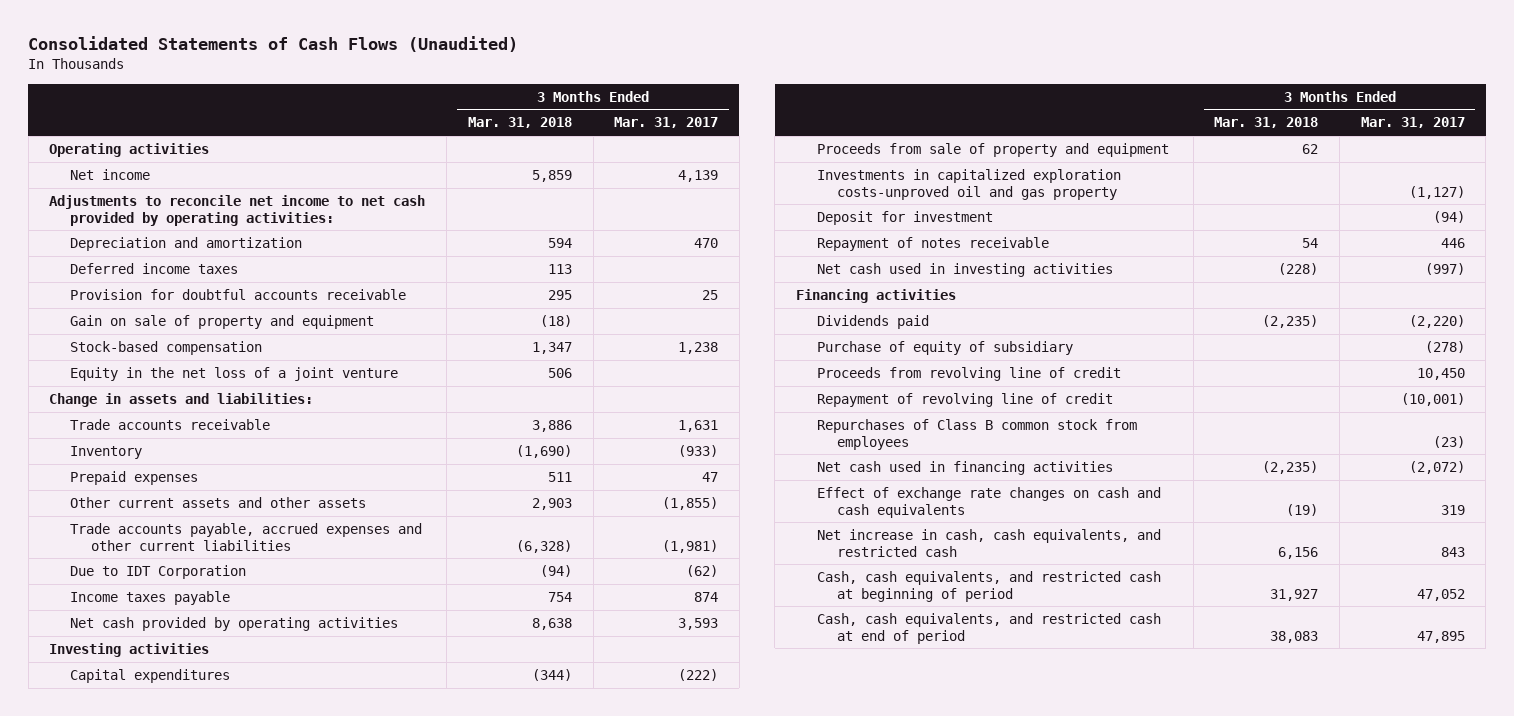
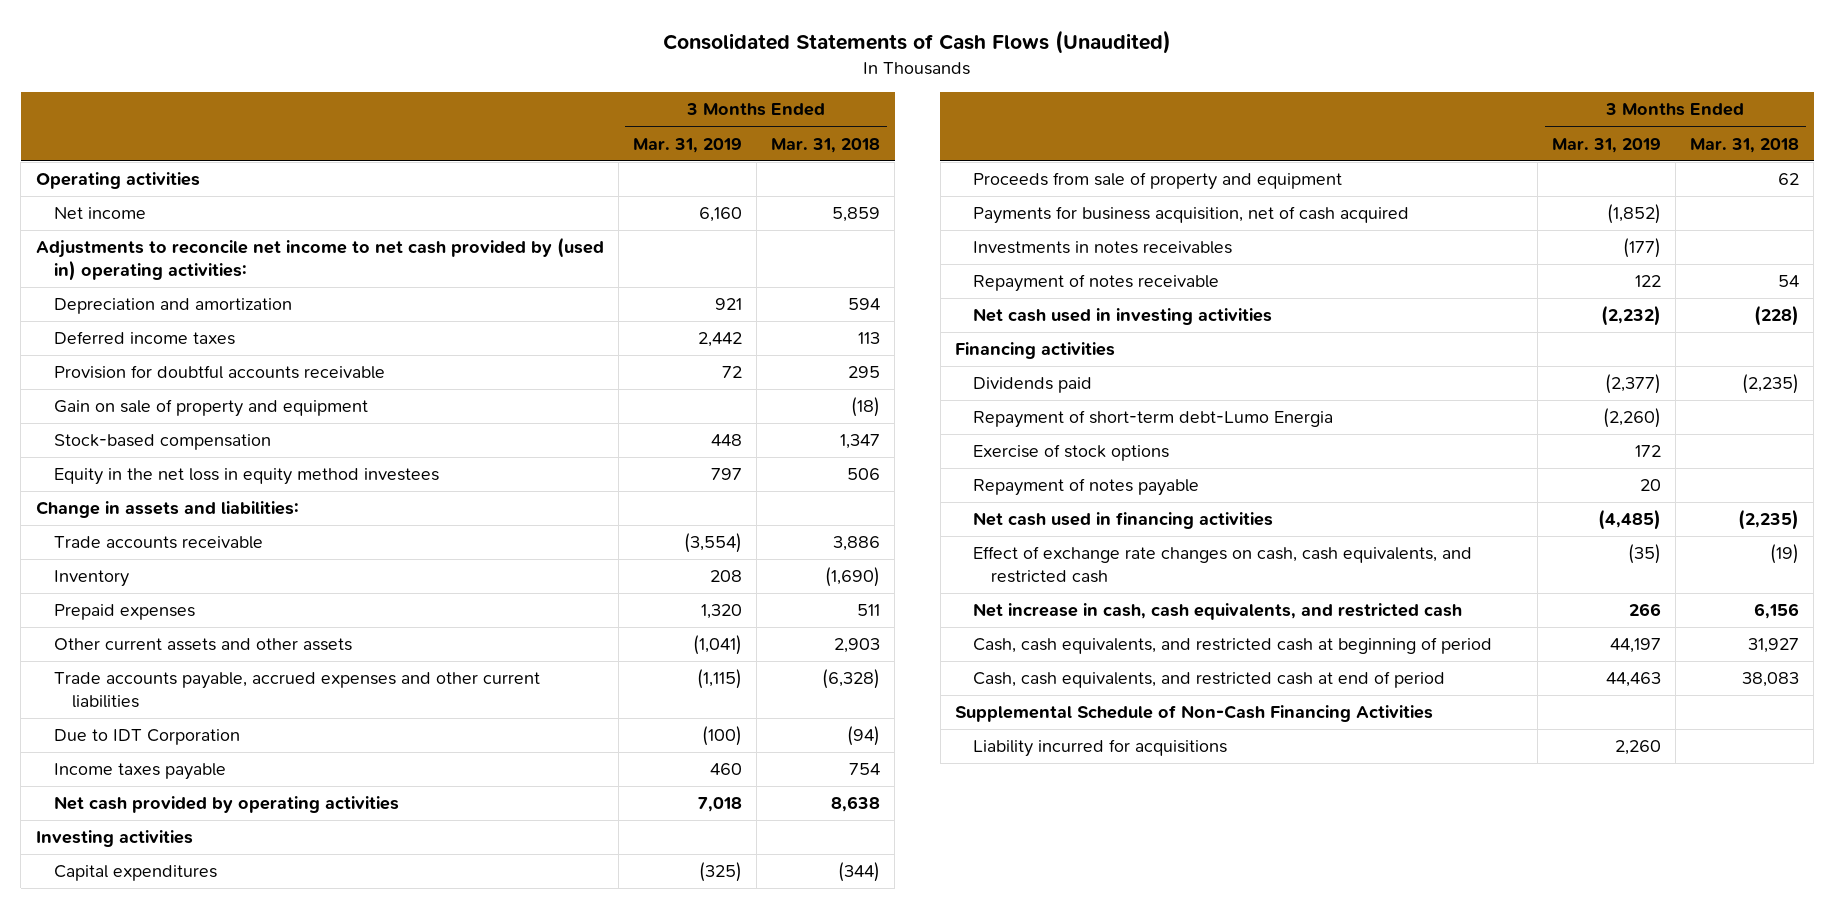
- | 3 Months Ended Mar. 31, 2018 | 3 Months Ended Mar. 31, 2017
+ | 3 Months Ended Mar. 31, 2019 | 3 Months Ended Mar. 31, 2018
- Adjustments to reconcile net income to net cash provided by operating activities:
+ Adjustments to reconcile net income to net cash provided by (used in) operating activities:
- Equity in the net loss of a joint venture | 506 |
+ Equity in the net loss in equity method investees | 797 | 506
- Investments in capitalized exploration costs-unproved oil and gas property | | (1,127)
- Deposit for investment | | (94)
+ Payments for business acquisition, net of cash acquired | (1,852) |
+ Investments in notes receivables | (177) |
- Purchase of equity of subsidiary | | (278)
- Proceeds from revolving line of credit | | 10,450
- Repayment of revolving line of credit | | (10,001)
- Repurchases of Class B common stock from employees | | (23)
+ Repayment of short-term debt-Lumo Energia | (2,260) |
+ Exercise of stock options | 172 |
+ Repayment of notes payable | 20 |
- Effect of exchange rate changes on cash and cash equivalents | (19) | 319
+ Effect of exchange rate changes on cash, cash equivalents, and restricted cash | (35) | (19)
+ Supplemental Schedule of Non-Cash Financing Activities
+ Liability incurred for acquisitions | 2,260 |

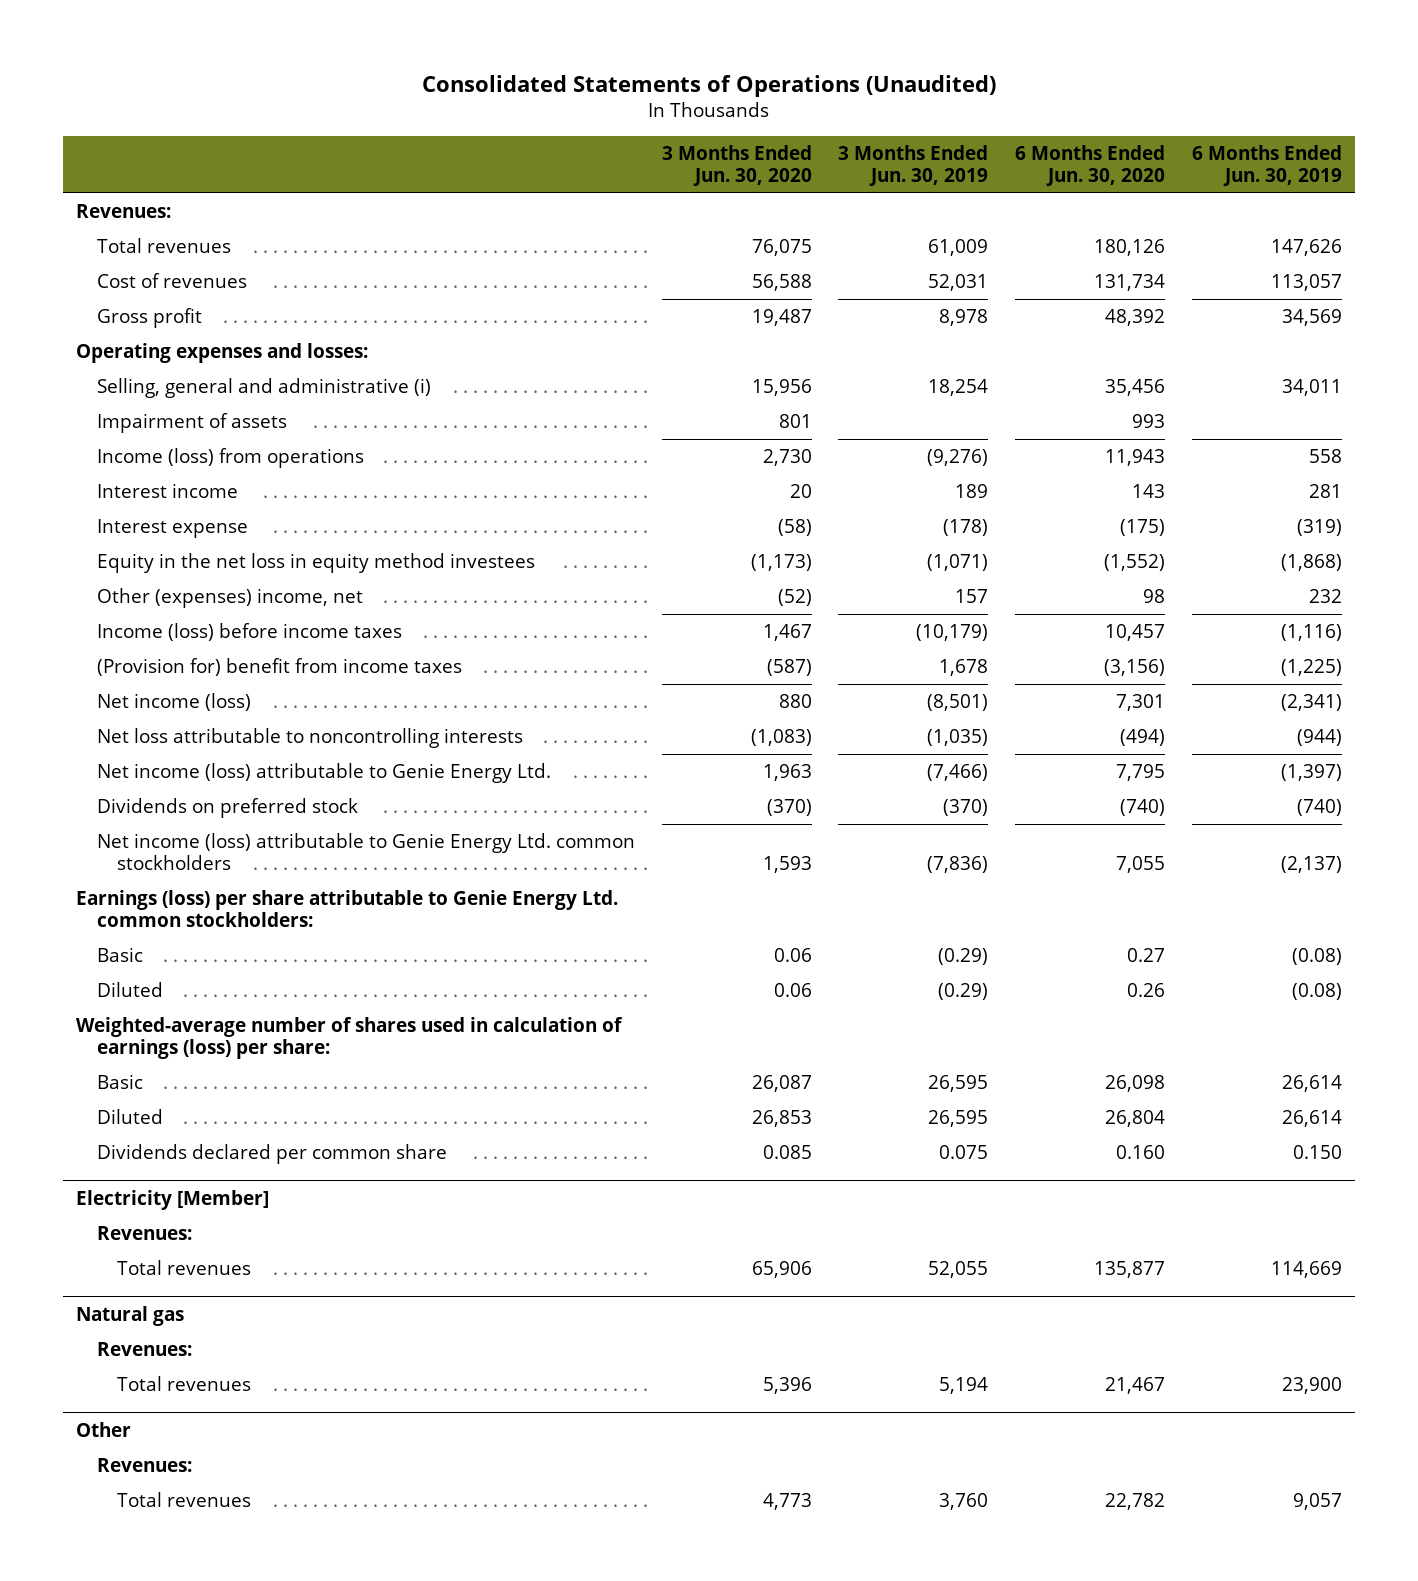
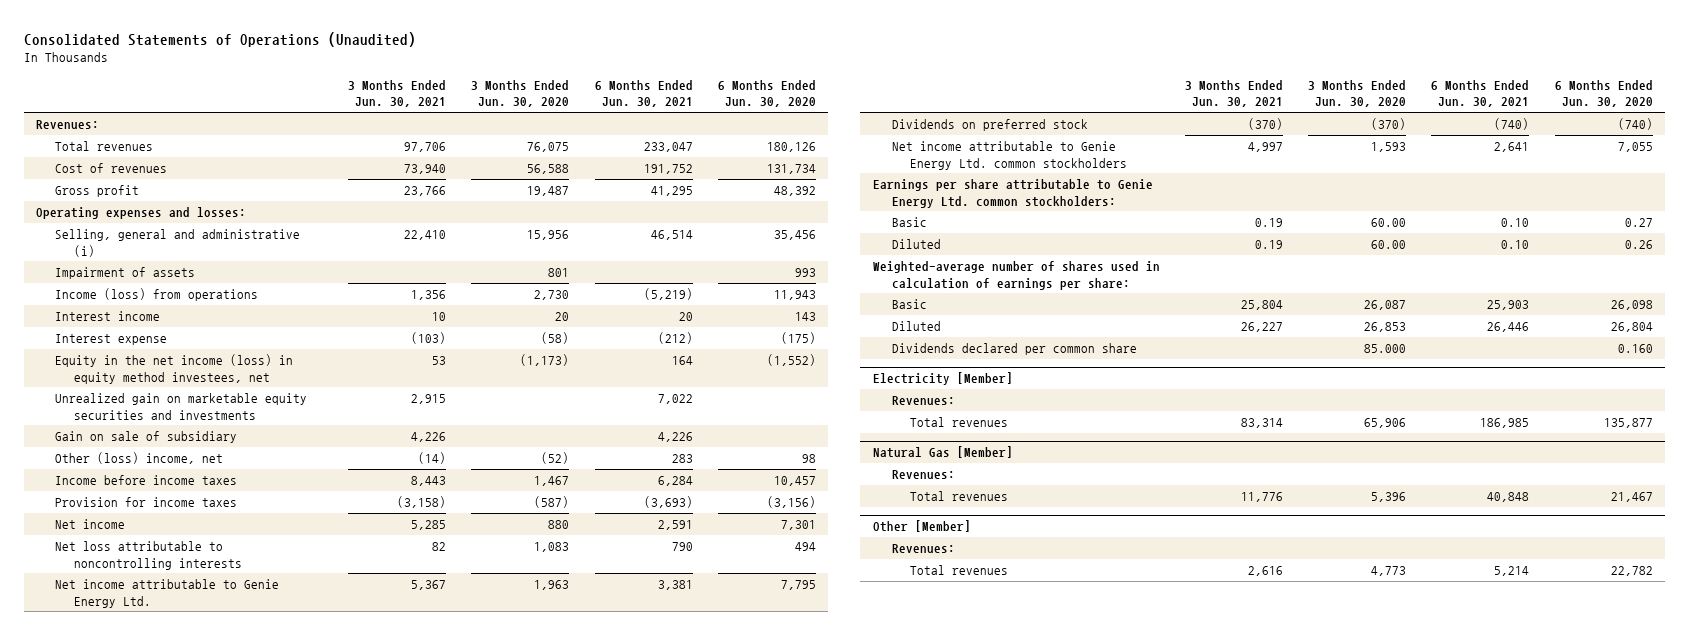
- | 3 Months Ended Jun. 30, 2020 | 3 Months Ended Jun. 30, 2019 | 6 Months Ended Jun. 30, 2020 | 6 Months Ended Jun. 30, 2019
+ | 3 Months Ended Jun. 30, 2021 | 3 Months Ended Jun. 30, 2020 | 6 Months Ended Jun. 30, 2021 | 6 Months Ended Jun. 30, 2020
- Equity in the net loss in equity method investees | (1,173) | (1,071) | (1,552) | (1,868)
- Other (expenses) income, net | (52) | 157 | 98 | 232
- Income (loss) before income taxes | 1,467 | (10,179) | 10,457 | (1,116)
- (Provision for) benefit from income taxes | (587) | 1,678 | (3,156) | (1,225)
- Net income (loss) | 880 | (8,501) | 7,301 | (2,341)
- Net loss attributable to noncontrolling interests | (1,083) | (1,035) | (494) | (944)
- Net income (loss) attributable to Genie Energy Ltd. | 1,963 | (7,466) | 7,795 | (1,397)
+ Equity in the net income (loss) in equity method investees, net | 53 | (1,173) | 164 | (1,552)
+ Unrealized gain on marketable equity securities and investments | 2,915 | | 7,022 |
+ Gain on sale of subsidiary | 4,226 | | 4,226 |
+ Other (loss) income, net | (14) | (52) | 283 | 98
+ Income before income taxes | 8,443 | 1,467 | 6,284 | 10,457
+ Provision for income taxes | (3,158) | (587) | (3,693) | (3,156)
+ Net income | 5,285 | 880 | 2,591 | 7,301
+ Net loss attributable to noncontrolling interests | 82 | 1,083 | 790 | 494
+ Net income attributable to Genie Energy Ltd. | 5,367 | 1,963 | 3,381 | 7,795
- Net income (loss) attributable to Genie Energy Ltd. common stockholders | 1,593 | (7,836) | 7,055 | (2,137)
- Earnings (loss) per share attributable to Genie Energy Ltd. common stockholders:
- Basic | 0.06 | (0.29) | 0.27 | (0.08)
- Diluted | 0.06 | (0.29) | 0.26 | (0.08)
- Weighted-average number of shares used in calculation of earnings (loss) per share:
+ Net income attributable to Genie Energy Ltd. common stockholders | 4,997 | 1,593 | 2,641 | 7,055
+ Earnings per share attributable to Genie Energy Ltd. common stockholders:
+ Basic | 0.19 | 60.00 | 0.10 | 0.27
+ Diluted | 0.19 | 60.00 | 0.10 | 0.26
+ Weighted-average number of shares used in calculation of earnings per share:
- Dividends declared per common share | 0.085 | 0.075 | 0.160 | 0.150
+ Dividends declared per common share | | 85.000 | | 0.160
- Natural gas
+ Natural Gas [Member]
- Other
+ Other [Member]

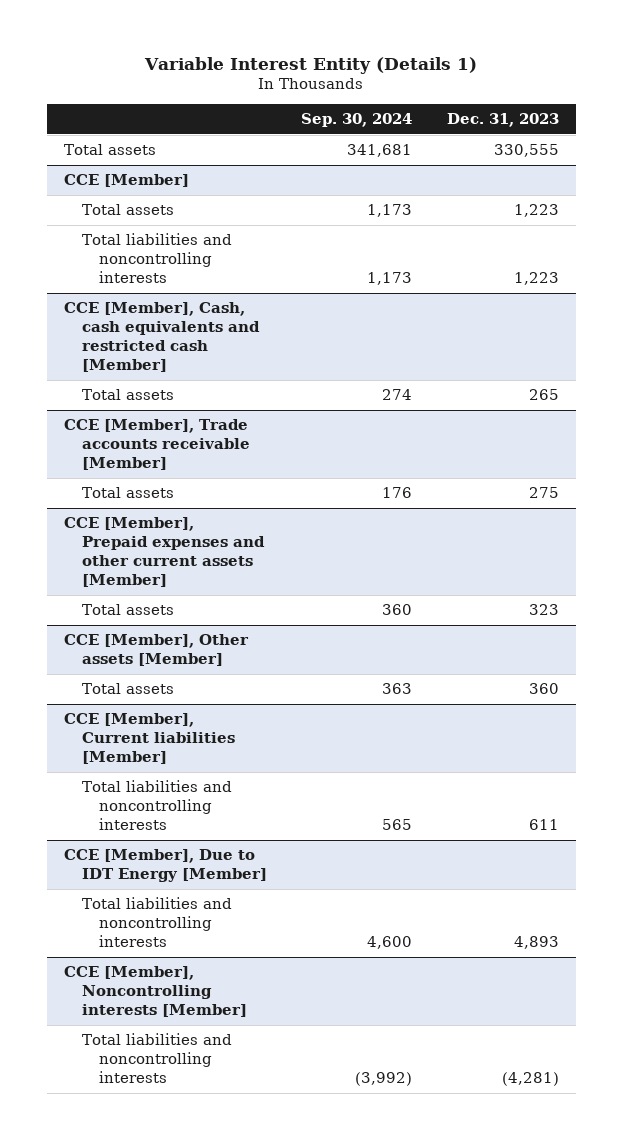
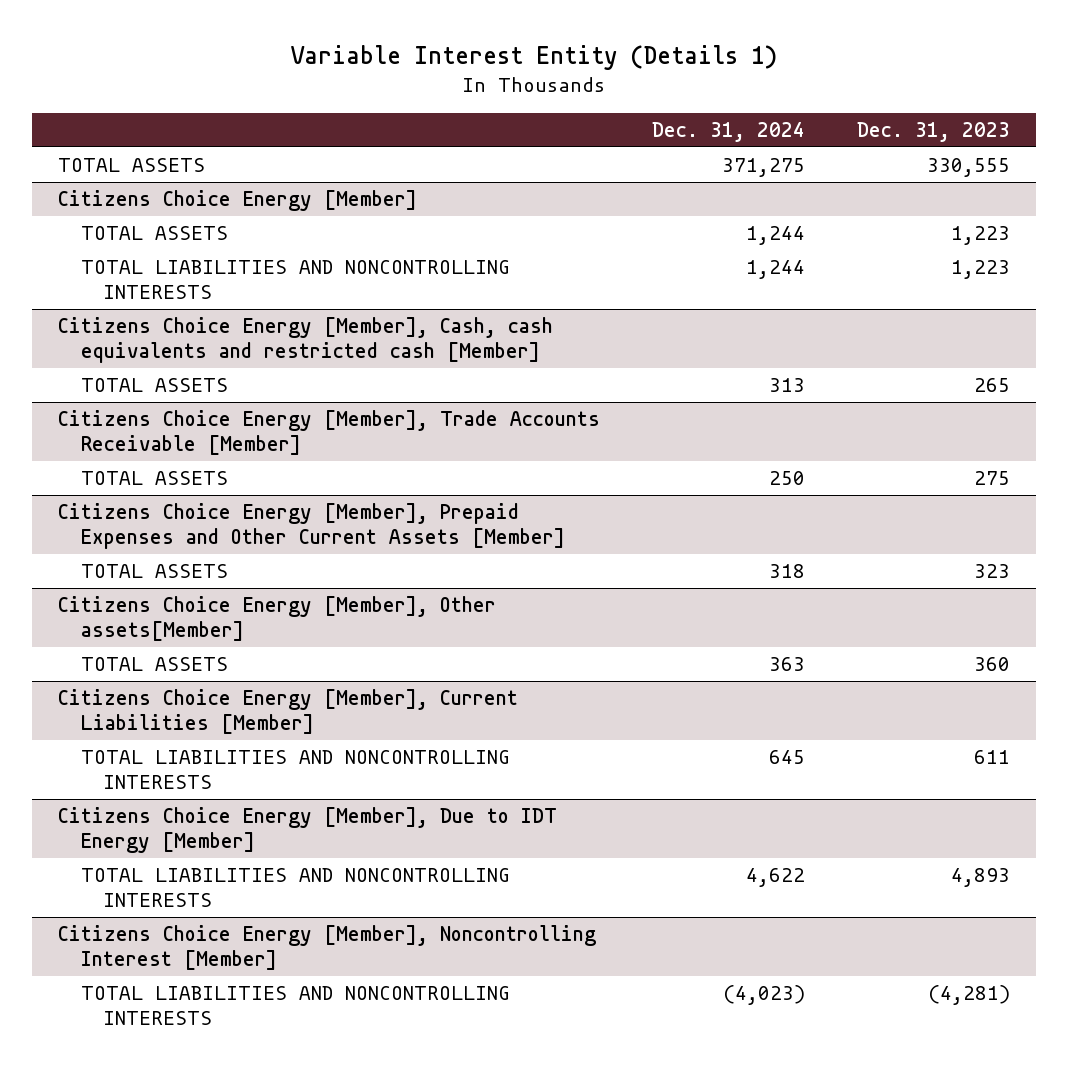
- | Sep. 30, 2024 | Dec. 31, 2023
+ | Dec. 31, 2024 | Dec. 31, 2023
- Total assets | 341,681 | 330,555
- CCE [Member]
- Total assets | 1,173 | 1,223
- Total liabilities and noncontrolling interests | 1,173 | 1,223
- CCE [Member], Cash, cash equivalents and restricted cash [Member]
- Total assets | 274 | 265
- CCE [Member], Trade accounts receivable [Member]
- Total assets | 176 | 275
- CCE [Member], Prepaid expenses and other current assets [Member]
- Total assets | 360 | 323
- CCE [Member], Other assets [Member]
- Total assets | 363 | 360
- CCE [Member], Current liabilities [Member]
- Total liabilities and noncontrolling interests | 565 | 611
- CCE [Member], Due to IDT Energy [Member]
- Total liabilities and noncontrolling interests | 4,600 | 4,893
- CCE [Member], Noncontrolling interests [Member]
- Total liabilities and noncontrolling interests | (3,992) | (4,281)
+ TOTAL ASSETS | 371,275 | 330,555
+ Citizens Choice Energy [Member]
+ TOTAL ASSETS | 1,244 | 1,223
+ TOTAL LIABILITIES AND NONCONTROLLING INTERESTS | 1,244 | 1,223
+ Citizens Choice Energy [Member], Cash, cash equivalents and restricted cash [Member]
+ TOTAL ASSETS | 313 | 265
+ Citizens Choice Energy [Member], Trade Accounts Receivable [Member]
+ TOTAL ASSETS | 250 | 275
+ Citizens Choice Energy [Member], Prepaid Expenses and Other Current Assets [Member]
+ TOTAL ASSETS | 318 | 323
+ Citizens Choice Energy [Member], Other assets[Member]
+ TOTAL ASSETS | 363 | 360
+ Citizens Choice Energy [Member], Current Liabilities [Member]
+ TOTAL LIABILITIES AND NONCONTROLLING INTERESTS | 645 | 611
+ Citizens Choice Energy [Member], Due to IDT Energy [Member]
+ TOTAL LIABILITIES AND NONCONTROLLING INTERESTS | 4,622 | 4,893
+ Citizens Choice Energy [Member], Noncontrolling Interest [Member]
+ TOTAL LIABILITIES AND NONCONTROLLING INTERESTS | (4,023) | (4,281)

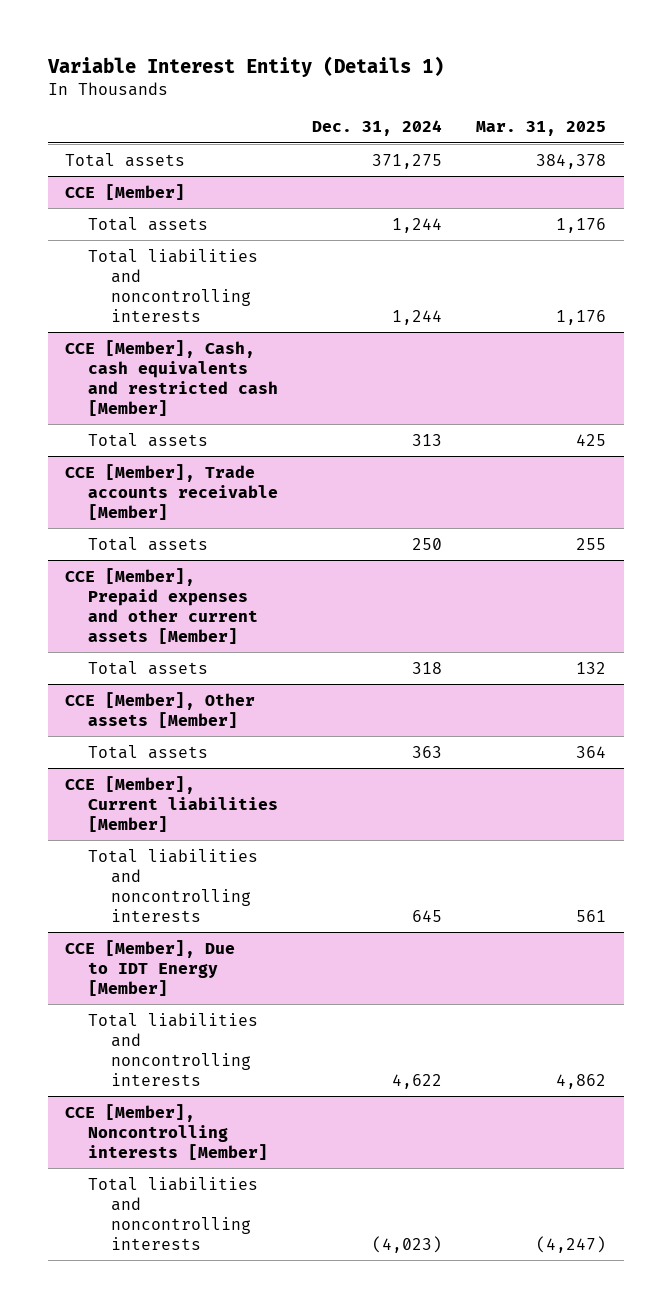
- | Dec. 31, 2024 | Dec. 31, 2023
+ | Dec. 31, 2024 | Mar. 31, 2025
- TOTAL ASSETS | 371,275 | 330,555
- Citizens Choice Energy [Member]
- TOTAL ASSETS | 1,244 | 1,223
- TOTAL LIABILITIES AND NONCONTROLLING INTERESTS | 1,244 | 1,223
- Citizens Choice Energy [Member], Cash, cash equivalents and restricted cash [Member]
- TOTAL ASSETS | 313 | 265
- Citizens Choice Energy [Member], Trade Accounts Receivable [Member]
- TOTAL ASSETS | 250 | 275
- Citizens Choice Energy [Member], Prepaid Expenses and Other Current Assets [Member]
- TOTAL ASSETS | 318 | 323
- Citizens Choice Energy [Member], Other assets[Member]
- TOTAL ASSETS | 363 | 360
- Citizens Choice Energy [Member], Current Liabilities [Member]
- TOTAL LIABILITIES AND NONCONTROLLING INTERESTS | 645 | 611
- Citizens Choice Energy [Member], Due to IDT Energy [Member]
- TOTAL LIABILITIES AND NONCONTROLLING INTERESTS | 4,622 | 4,893
- Citizens Choice Energy [Member], Noncontrolling Interest [Member]
- TOTAL LIABILITIES AND NONCONTROLLING INTERESTS | (4,023) | (4,281)
+ Total assets | 371,275 | 384,378
+ CCE [Member]
+ Total assets | 1,244 | 1,176
+ Total liabilities and noncontrolling interests | 1,244 | 1,176
+ CCE [Member], Cash, cash equivalents and restricted cash [Member]
+ Total assets | 313 | 425
+ CCE [Member], Trade accounts receivable [Member]
+ Total assets | 250 | 255
+ CCE [Member], Prepaid expenses and other current assets [Member]
+ Total assets | 318 | 132
+ CCE [Member], Other assets [Member]
+ Total assets | 363 | 364
+ CCE [Member], Current liabilities [Member]
+ Total liabilities and noncontrolling interests | 645 | 561
+ CCE [Member], Due to IDT Energy [Member]
+ Total liabilities and noncontrolling interests | 4,622 | 4,862
+ CCE [Member], Noncontrolling interests [Member]
+ Total liabilities and noncontrolling interests | (4,023) | (4,247)

